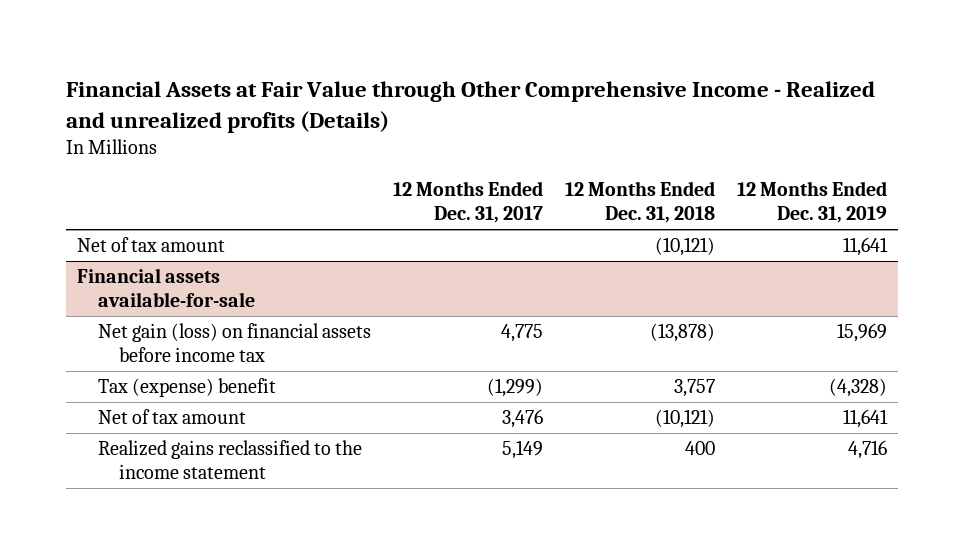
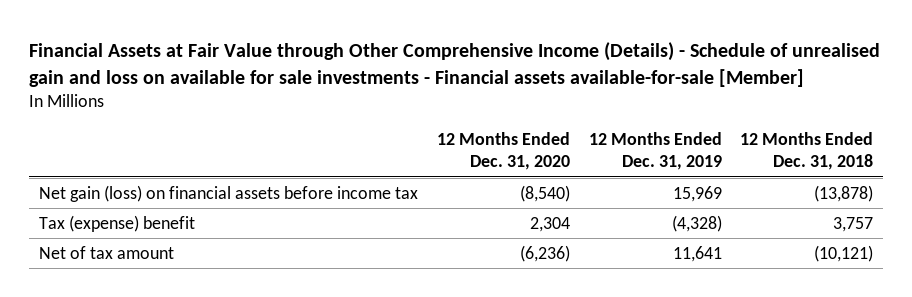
- Financial Assets at Fair Value through Other Comprehensive Income - Realized and unrealized profits (Details)
+ Financial Assets at Fair Value through Other Comprehensive Income (Details) - Schedule of unrealised gain and loss on available for sale investments - Financial assets available-for-sale [Member]
- | 12 Months Ended Dec. 31, 2017 | 12 Months Ended Dec. 31, 2018 | 12 Months Ended Dec. 31, 2019
+ | 12 Months Ended Dec. 31, 2020 | 12 Months Ended Dec. 31, 2019 | 12 Months Ended Dec. 31, 2018
- Net of tax amount | | (10,121) | 11,641
- Financial assets available-for-sale
- Realized gains reclassified to the income statement | 5,149 | 400 | 4,716

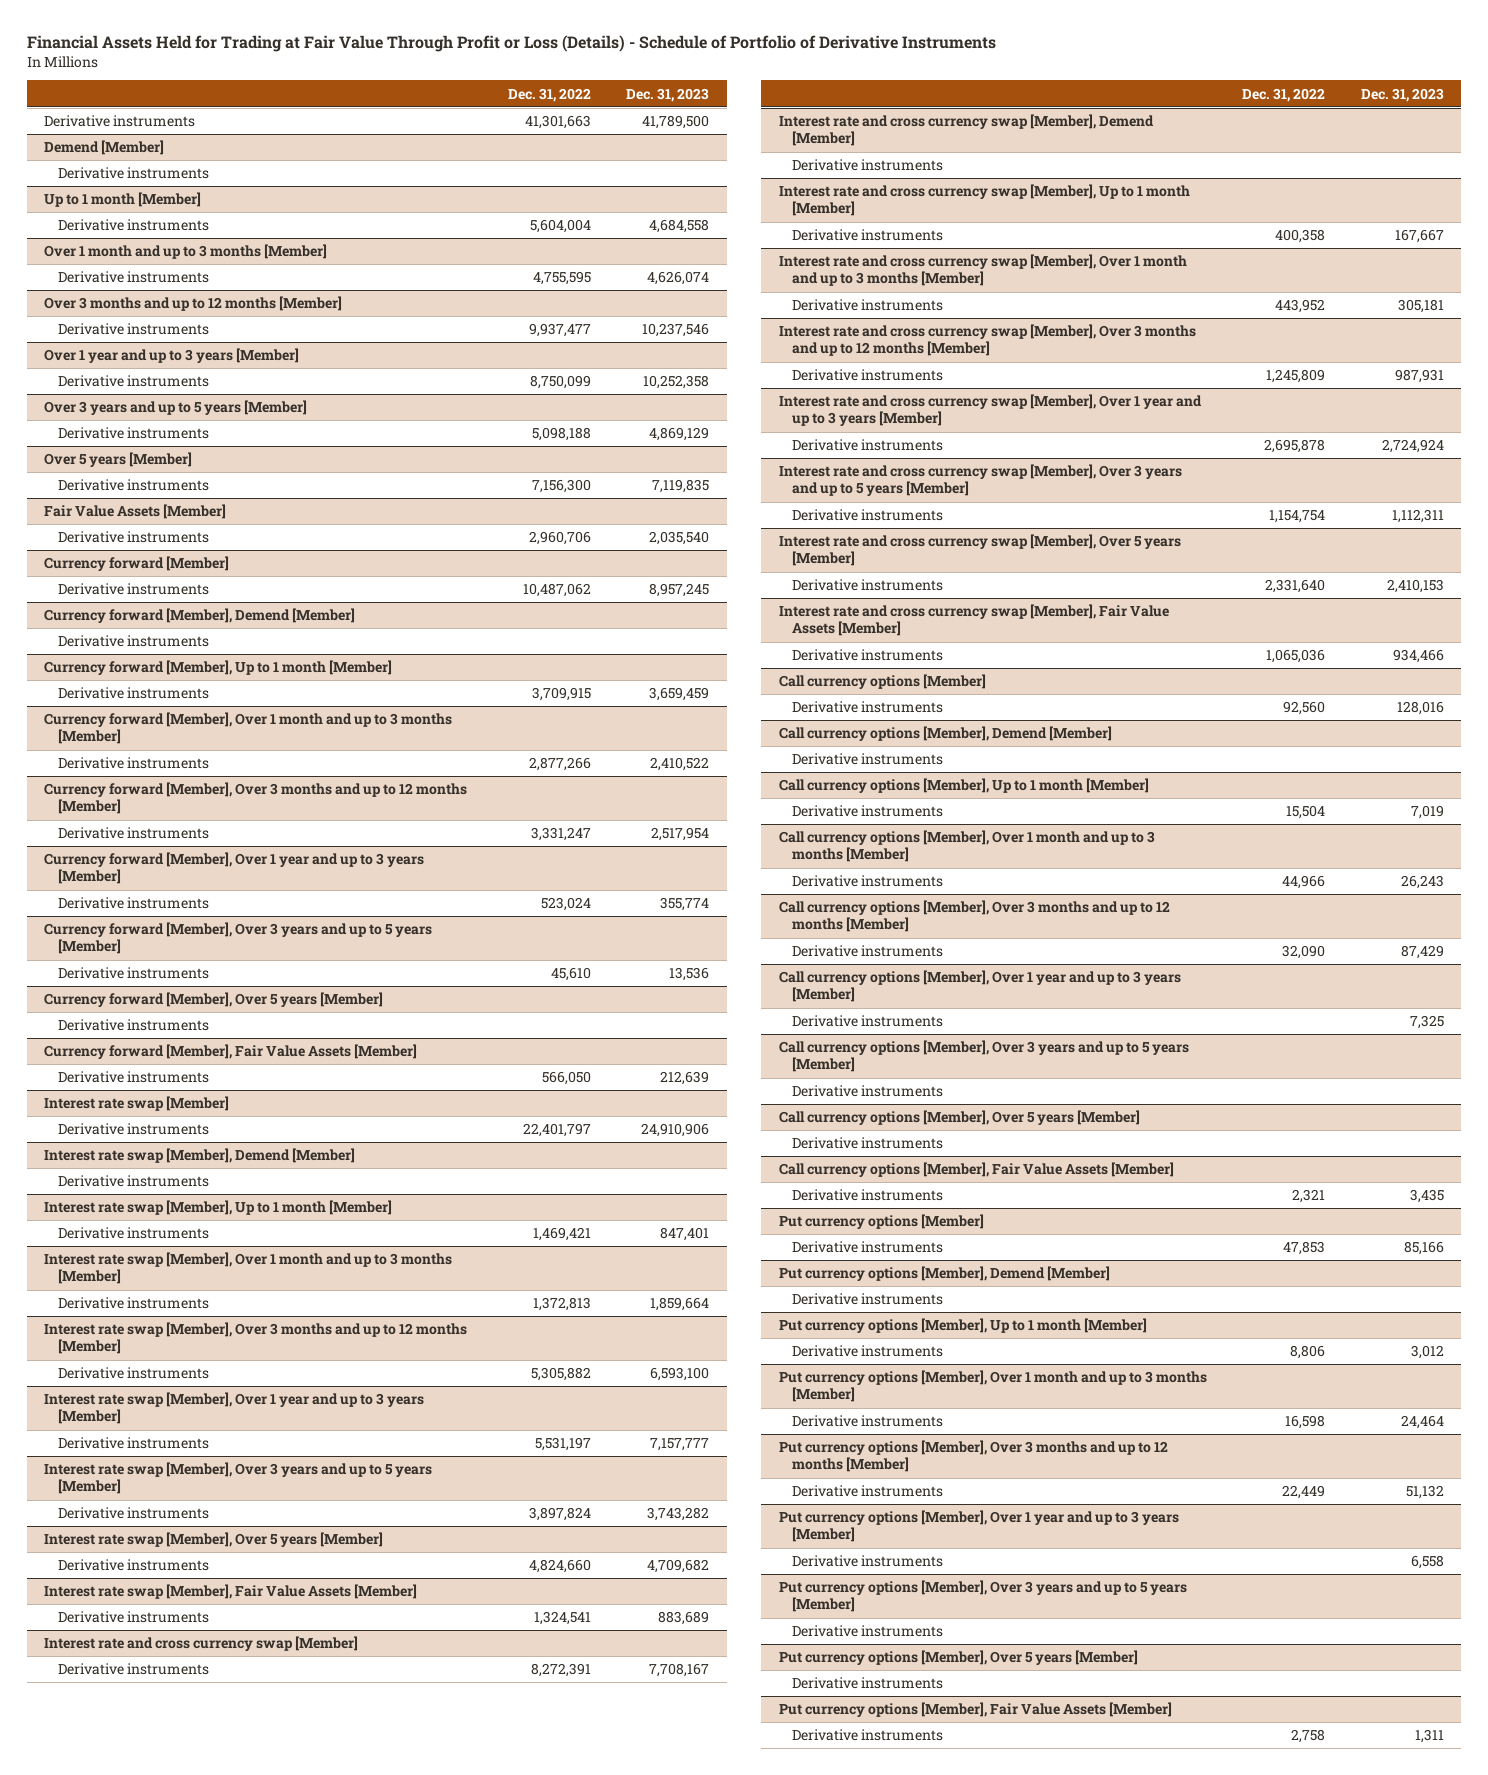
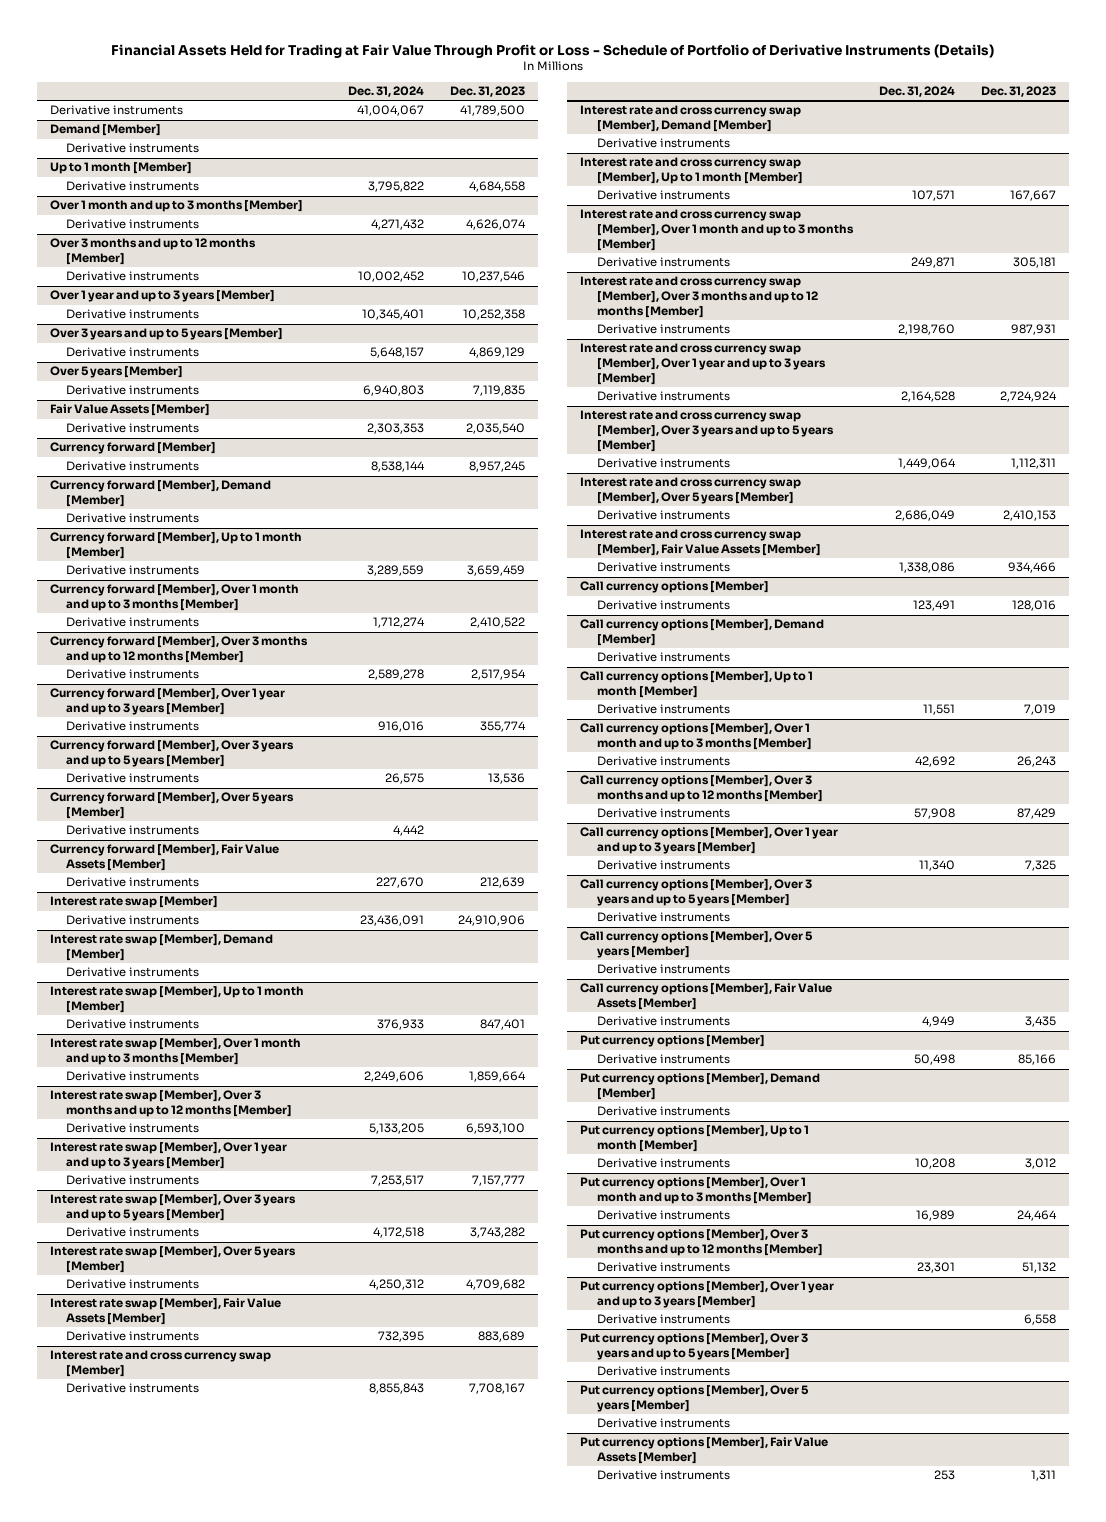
- Financial Assets Held for Trading at Fair Value Through Profit or Loss (Details) - Schedule of Portfolio of Derivative Instruments
+ Financial Assets Held for Trading at Fair Value Through Profit or Loss - Schedule of Portfolio of Derivative Instruments (Details)
- | Dec. 31, 2022 | Dec. 31, 2023
+ | Dec. 31, 2024 | Dec. 31, 2023
- Demend [Member]
+ Demand [Member]
- Currency forward [Member], Demend [Member]
+ Currency forward [Member], Demand [Member]
- Interest rate swap [Member], Demend [Member]
+ Interest rate swap [Member], Demand [Member]
- Interest rate and cross currency swap [Member], Demend [Member]
+ Interest rate and cross currency swap [Member], Demand [Member]
- Call currency options [Member], Demend [Member]
+ Call currency options [Member], Demand [Member]
- Put currency options [Member], Demend [Member]
+ Put currency options [Member], Demand [Member]

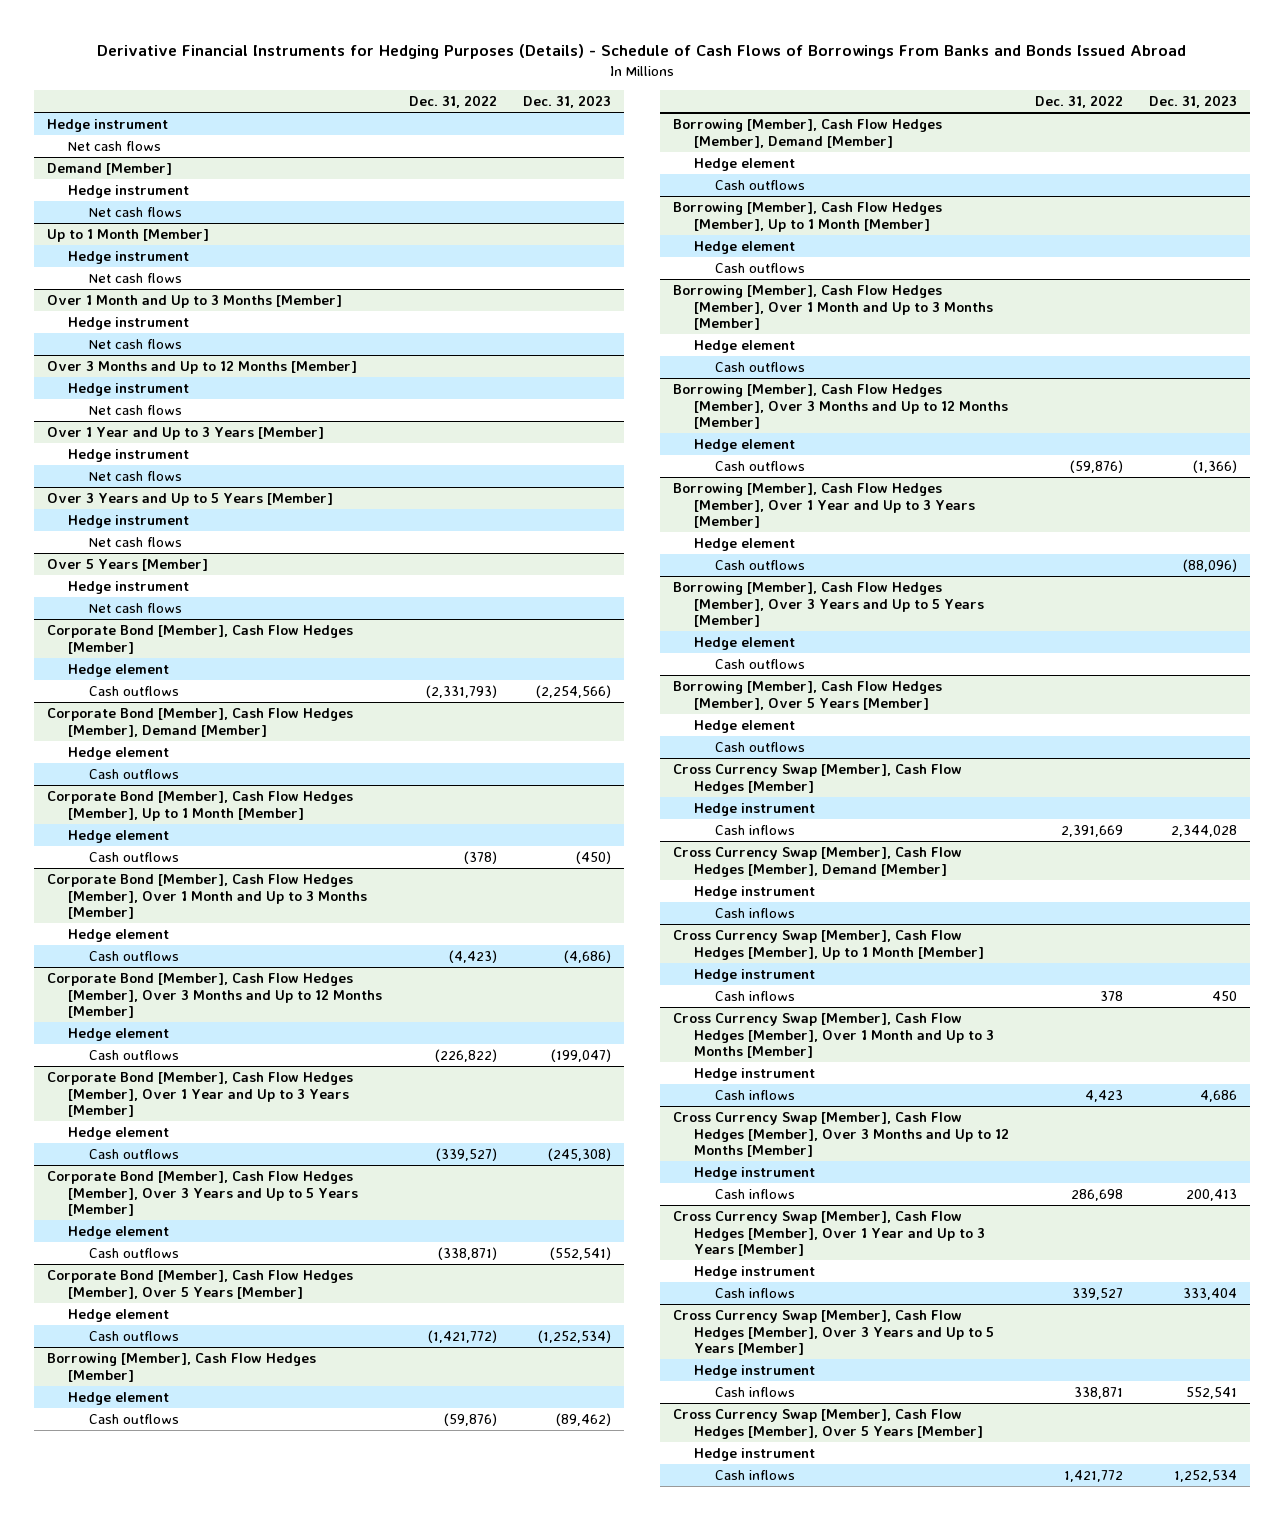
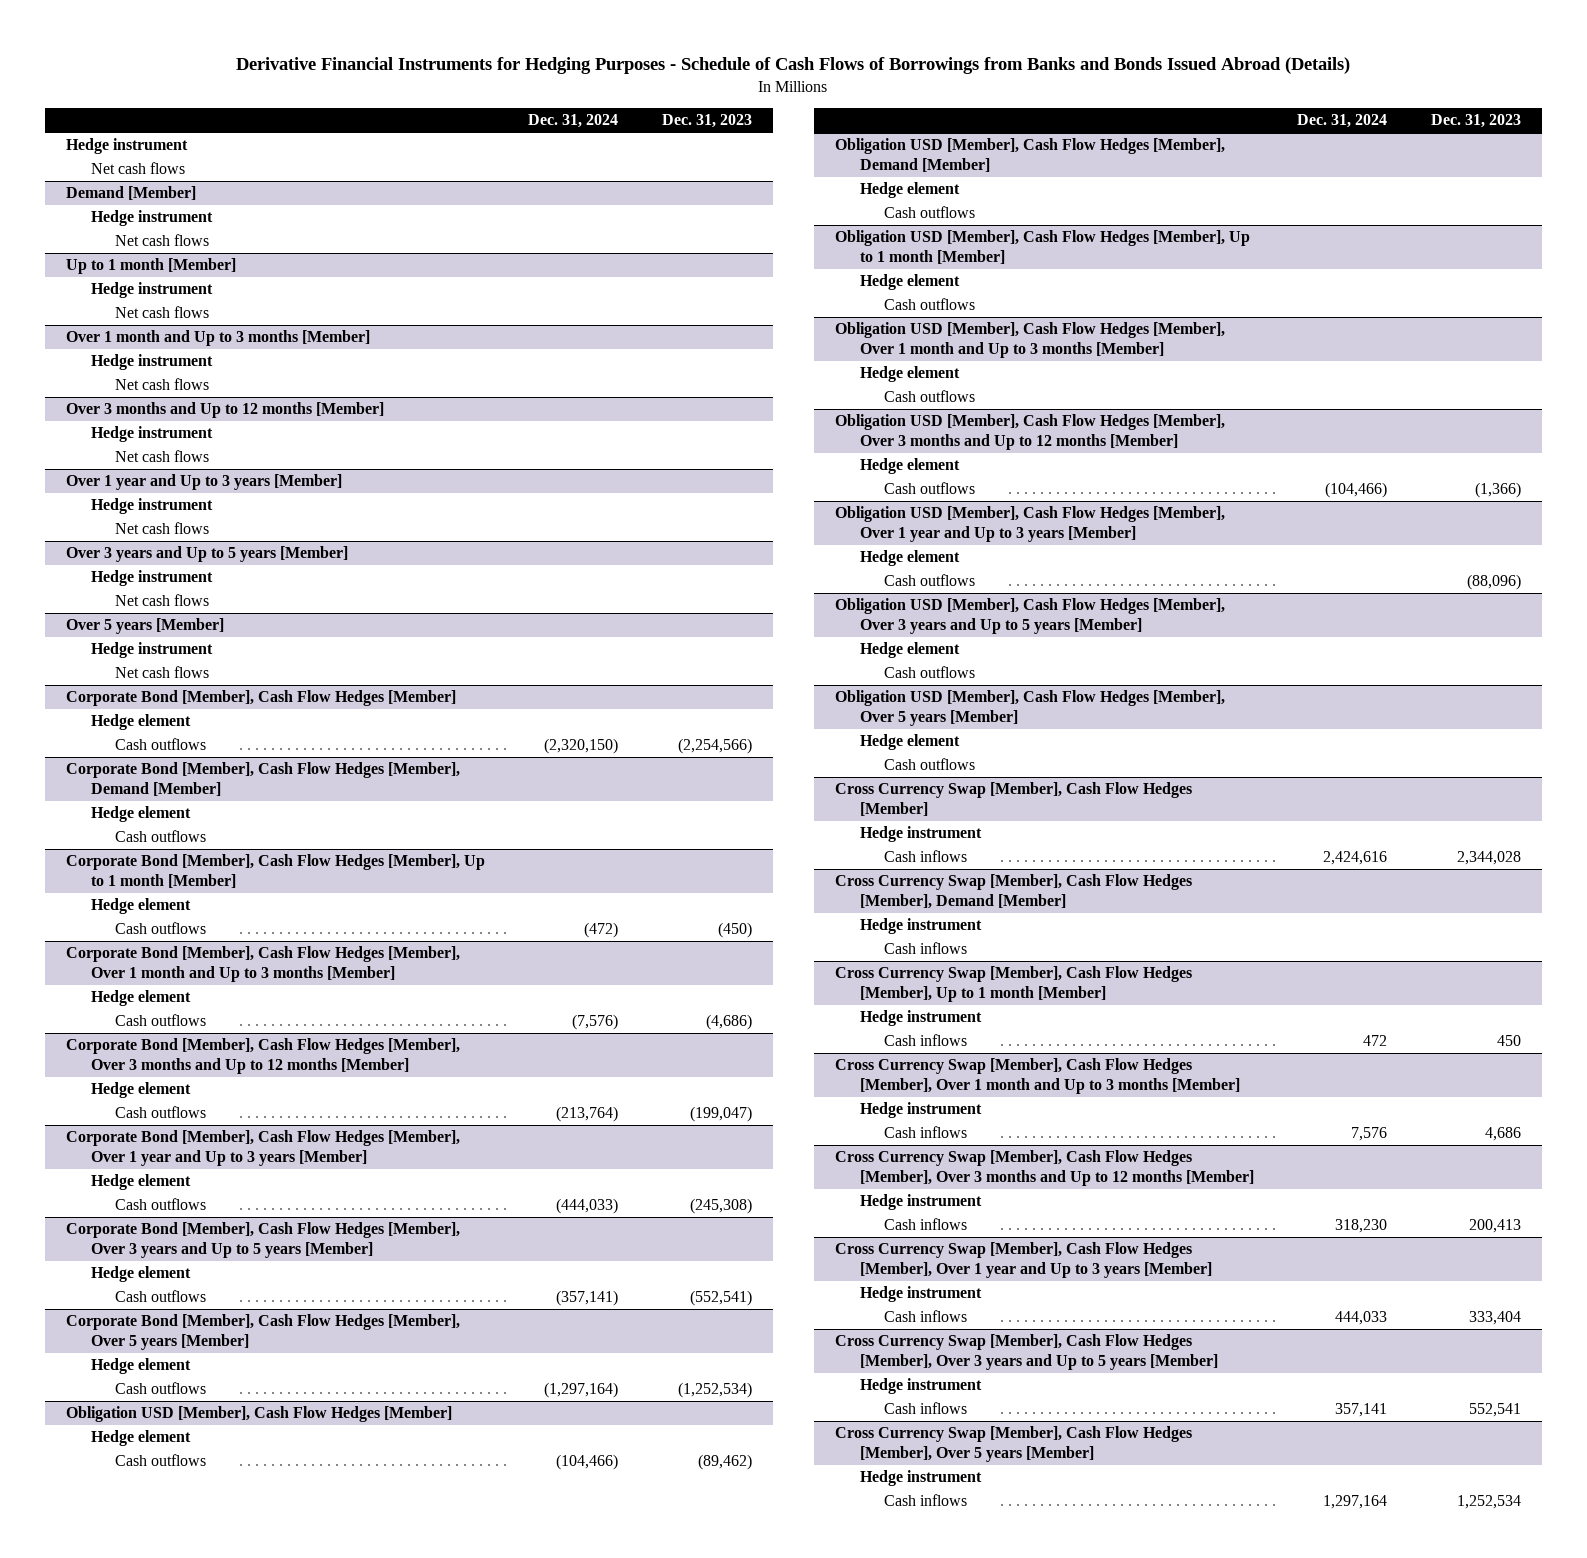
- Derivative Financial Instruments for Hedging Purposes (Details) - Schedule of Cash Flows of Borrowings From Banks and Bonds Issued Abroad
+ Derivative Financial Instruments for Hedging Purposes - Schedule of Cash Flows of Borrowings from Banks and Bonds Issued Abroad (Details)
- | Dec. 31, 2022 | Dec. 31, 2023
+ | Dec. 31, 2024 | Dec. 31, 2023
- Up to 1 Month [Member]
+ Up to 1 month [Member]
- Over 1 Month and Up to 3 Months [Member]
+ Over 1 month and Up to 3 months [Member]
- Over 3 Months and Up to 12 Months [Member]
+ Over 3 months and Up to 12 months [Member]
- Over 1 Year and Up to 3 Years [Member]
+ Over 1 year and Up to 3 years [Member]
- Over 3 Years and Up to 5 Years [Member]
+ Over 3 years and Up to 5 years [Member]
- Over 5 Years [Member]
+ Over 5 years [Member]
- Corporate Bond [Member], Cash Flow Hedges [Member], Up to 1 Month [Member]
+ Corporate Bond [Member], Cash Flow Hedges [Member], Up to 1 month [Member]
- Corporate Bond [Member], Cash Flow Hedges [Member], Over 1 Month and Up to 3 Months [Member]
+ Corporate Bond [Member], Cash Flow Hedges [Member], Over 1 month and Up to 3 months [Member]
- Corporate Bond [Member], Cash Flow Hedges [Member], Over 3 Months and Up to 12 Months [Member]
+ Corporate Bond [Member], Cash Flow Hedges [Member], Over 3 months and Up to 12 months [Member]
- Corporate Bond [Member], Cash Flow Hedges [Member], Over 1 Year and Up to 3 Years [Member]
+ Corporate Bond [Member], Cash Flow Hedges [Member], Over 1 year and Up to 3 years [Member]
- Corporate Bond [Member], Cash Flow Hedges [Member], Over 3 Years and Up to 5 Years [Member]
+ Corporate Bond [Member], Cash Flow Hedges [Member], Over 3 years and Up to 5 years [Member]
- Corporate Bond [Member], Cash Flow Hedges [Member], Over 5 Years [Member]
+ Corporate Bond [Member], Cash Flow Hedges [Member], Over 5 years [Member]
- Borrowing [Member], Cash Flow Hedges [Member]
+ Obligation USD [Member], Cash Flow Hedges [Member]
- Borrowing [Member], Cash Flow Hedges [Member], Demand [Member]
+ Obligation USD [Member], Cash Flow Hedges [Member], Demand [Member]
- Borrowing [Member], Cash Flow Hedges [Member], Up to 1 Month [Member]
+ Obligation USD [Member], Cash Flow Hedges [Member], Up to 1 month [Member]
- Borrowing [Member], Cash Flow Hedges [Member], Over 1 Month and Up to 3 Months [Member]
+ Obligation USD [Member], Cash Flow Hedges [Member], Over 1 month and Up to 3 months [Member]
- Borrowing [Member], Cash Flow Hedges [Member], Over 3 Months and Up to 12 Months [Member]
+ Obligation USD [Member], Cash Flow Hedges [Member], Over 3 months and Up to 12 months [Member]
- Borrowing [Member], Cash Flow Hedges [Member], Over 1 Year and Up to 3 Years [Member]
+ Obligation USD [Member], Cash Flow Hedges [Member], Over 1 year and Up to 3 years [Member]
- Borrowing [Member], Cash Flow Hedges [Member], Over 3 Years and Up to 5 Years [Member]
+ Obligation USD [Member], Cash Flow Hedges [Member], Over 3 years and Up to 5 years [Member]
- Borrowing [Member], Cash Flow Hedges [Member], Over 5 Years [Member]
+ Obligation USD [Member], Cash Flow Hedges [Member], Over 5 years [Member]
- Cross Currency Swap [Member], Cash Flow Hedges [Member], Up to 1 Month [Member]
+ Cross Currency Swap [Member], Cash Flow Hedges [Member], Up to 1 month [Member]
- Cross Currency Swap [Member], Cash Flow Hedges [Member], Over 1 Month and Up to 3 Months [Member]
+ Cross Currency Swap [Member], Cash Flow Hedges [Member], Over 1 month and Up to 3 months [Member]
- Cross Currency Swap [Member], Cash Flow Hedges [Member], Over 3 Months and Up to 12 Months [Member]
+ Cross Currency Swap [Member], Cash Flow Hedges [Member], Over 3 months and Up to 12 months [Member]
- Cross Currency Swap [Member], Cash Flow Hedges [Member], Over 1 Year and Up to 3 Years [Member]
+ Cross Currency Swap [Member], Cash Flow Hedges [Member], Over 1 year and Up to 3 years [Member]
- Cross Currency Swap [Member], Cash Flow Hedges [Member], Over 3 Years and Up to 5 Years [Member]
+ Cross Currency Swap [Member], Cash Flow Hedges [Member], Over 3 years and Up to 5 years [Member]
- Cross Currency Swap [Member], Cash Flow Hedges [Member], Over 5 Years [Member]
+ Cross Currency Swap [Member], Cash Flow Hedges [Member], Over 5 years [Member]

